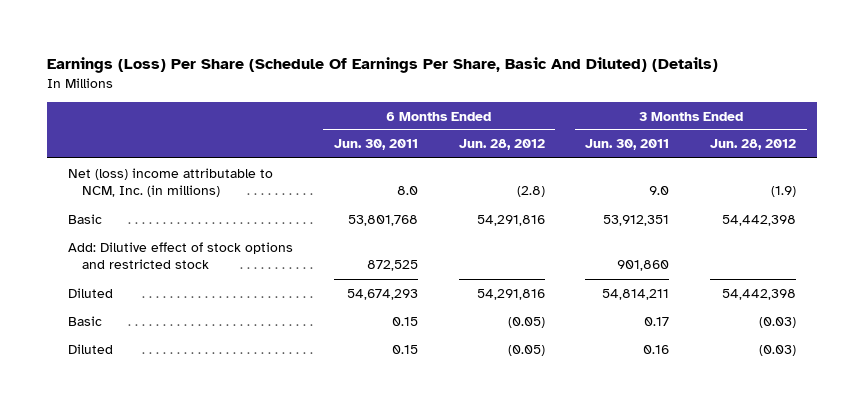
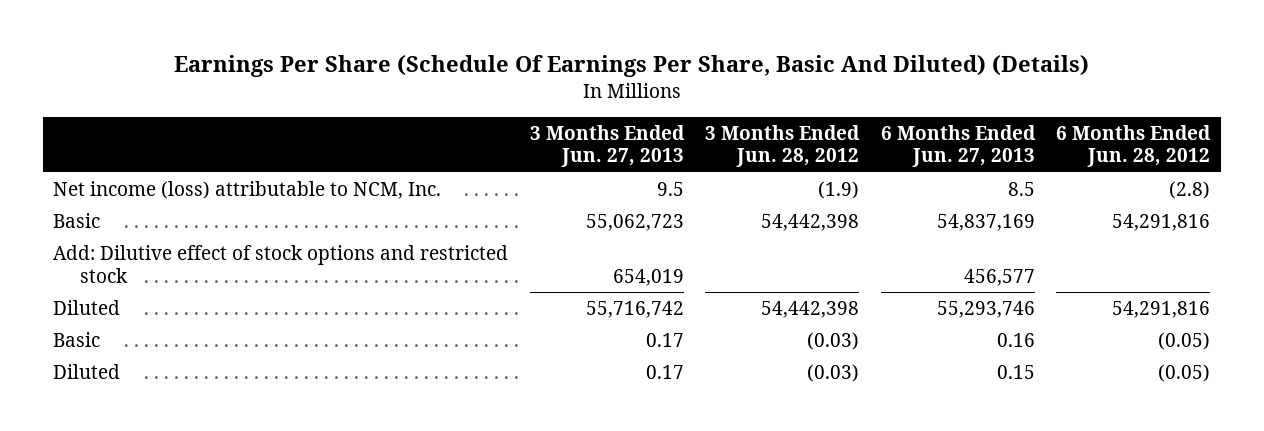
- Earnings (Loss) Per Share (Schedule Of Earnings Per Share, Basic And Diluted) (Details)
+ Earnings Per Share (Schedule Of Earnings Per Share, Basic And Diluted) (Details)
- | 6 Months Ended Jun. 30, 2011 | 6 Months Ended Jun. 28, 2012 | 3 Months Ended Jun. 30, 2011 | 3 Months Ended Jun. 28, 2012
+ | 3 Months Ended Jun. 27, 2013 | 3 Months Ended Jun. 28, 2012 | 6 Months Ended Jun. 27, 2013 | 6 Months Ended Jun. 28, 2012
- Net (loss) income attributable to NCM, Inc. (in millions) | 8.0 | (2.8) | 9.0 | (1.9)
+ Net income (loss) attributable to NCM, Inc. | 9.5 | (1.9) | 8.5 | (2.8)

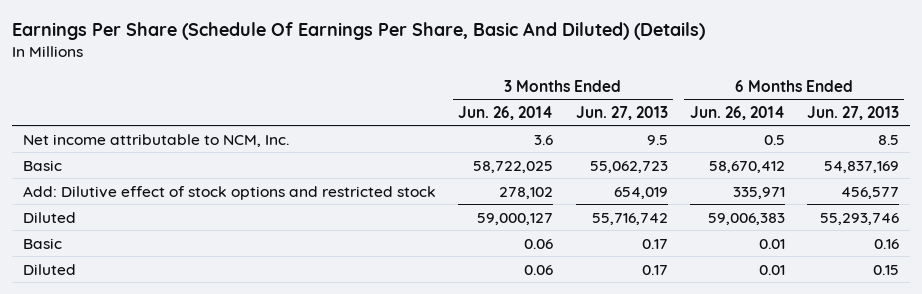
- | 3 Months Ended Jun. 27, 2013 | 3 Months Ended Jun. 28, 2012 | 6 Months Ended Jun. 27, 2013 | 6 Months Ended Jun. 28, 2012
+ | 3 Months Ended Jun. 26, 2014 | 3 Months Ended Jun. 27, 2013 | 6 Months Ended Jun. 26, 2014 | 6 Months Ended Jun. 27, 2013
- Net income (loss) attributable to NCM, Inc. | 9.5 | (1.9) | 8.5 | (2.8)
+ Net income attributable to NCM, Inc. | 3.6 | 9.5 | 0.5 | 8.5

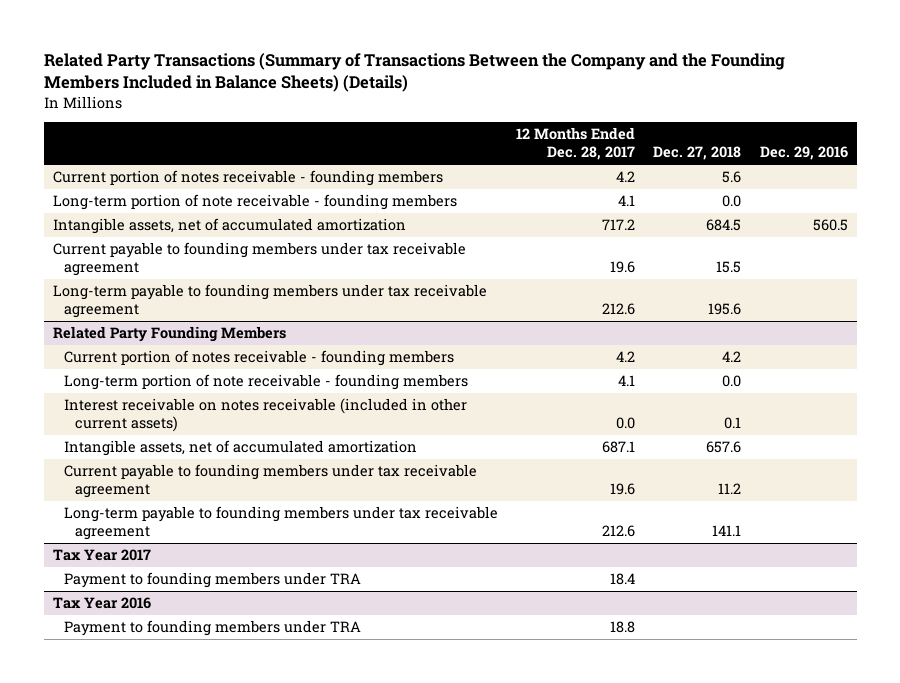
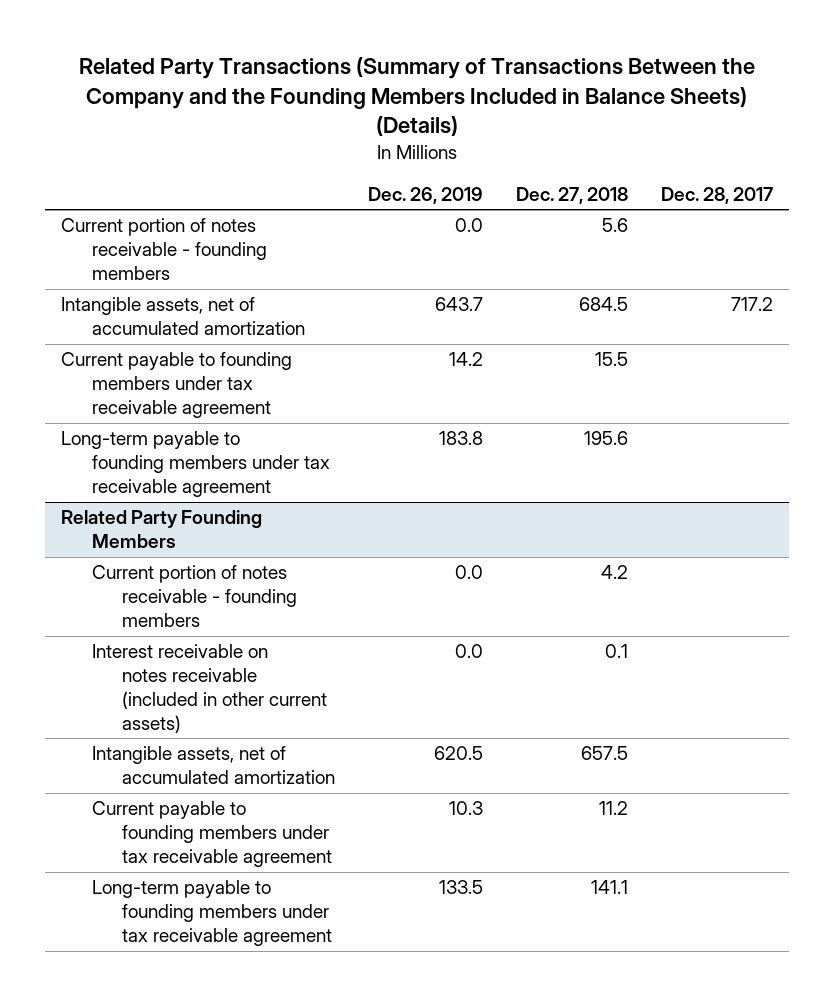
- | 12 Months Ended Dec. 28, 2017 | Dec. 27, 2018 | Dec. 29, 2016
+ | Dec. 26, 2019 | Dec. 27, 2018 | Dec. 28, 2017
- Long-term portion of note receivable - founding members | 4.1 | 0.0 |
@ Related Party Founding Members
- Long-term portion of note receivable - founding members | 4.1 | 0.0 |
- Intangible assets, net of accumulated amortization | 687.1 | 657.6 |
+ Intangible assets, net of accumulated amortization | 620.5 | 657.5 |
- Tax Year 2017
- Payment to founding members under TRA | 18.4 | |
- Tax Year 2016
- Payment to founding members under TRA | 18.8 | |

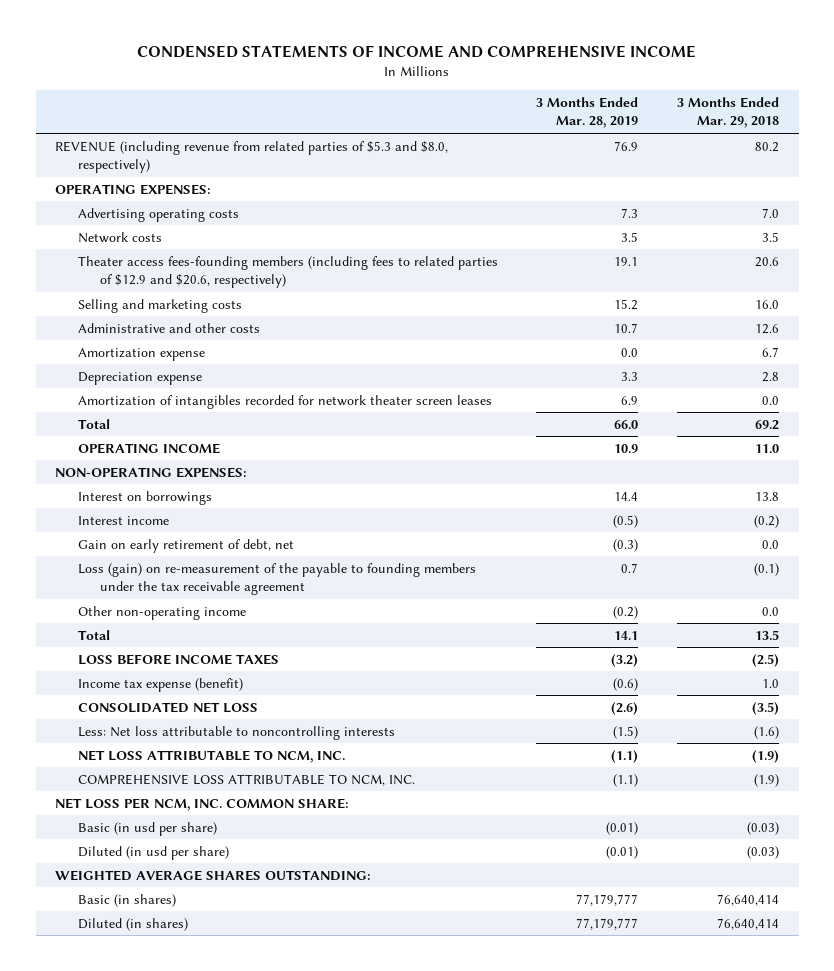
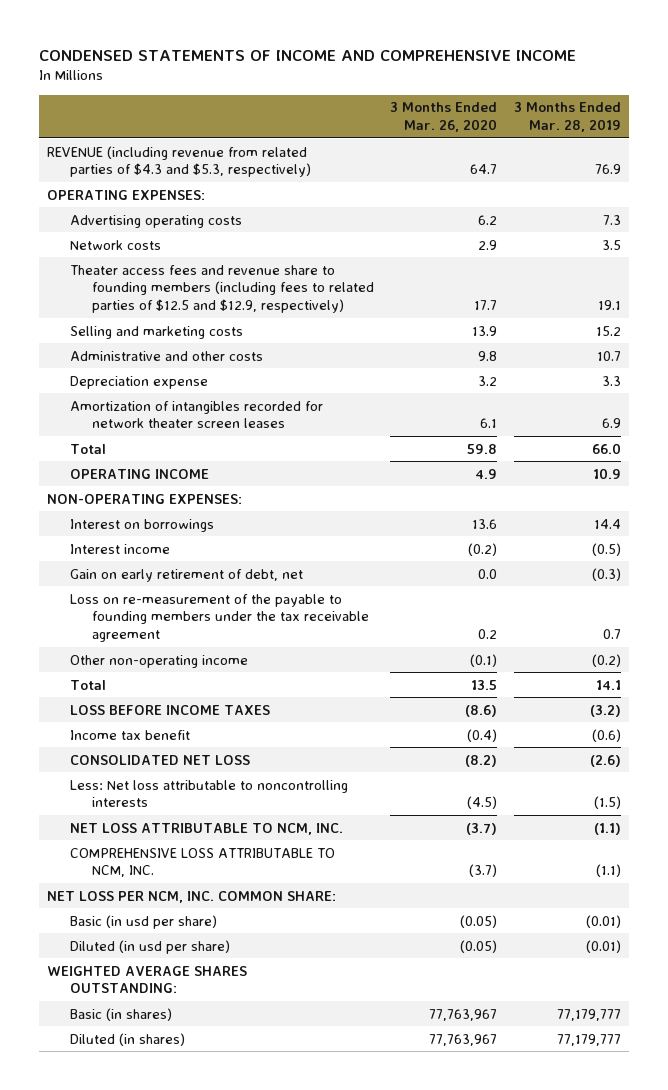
- | 3 Months Ended Mar. 28, 2019 | 3 Months Ended Mar. 29, 2018
+ | 3 Months Ended Mar. 26, 2020 | 3 Months Ended Mar. 28, 2019
- REVENUE (including revenue from related parties of $5.3 and $8.0, respectively) | 76.9 | 80.2
+ REVENUE (including revenue from related parties of $4.3 and $5.3, respectively) | 64.7 | 76.9
- Theater access fees-founding members (including fees to related parties of $12.9 and $20.6, respectively) | 19.1 | 20.6
+ Theater access fees and revenue share to founding members (including fees to related parties of $12.5 and $12.9, respectively) | 17.7 | 19.1
- Amortization expense | 0.0 | 6.7
- Loss (gain) on re-measurement of the payable to founding members under the tax receivable agreement | 0.7 | (0.1)
+ Loss on re-measurement of the payable to founding members under the tax receivable agreement | 0.2 | 0.7
- Income tax expense (benefit) | (0.6) | 1.0
+ Income tax benefit | (0.4) | (0.6)

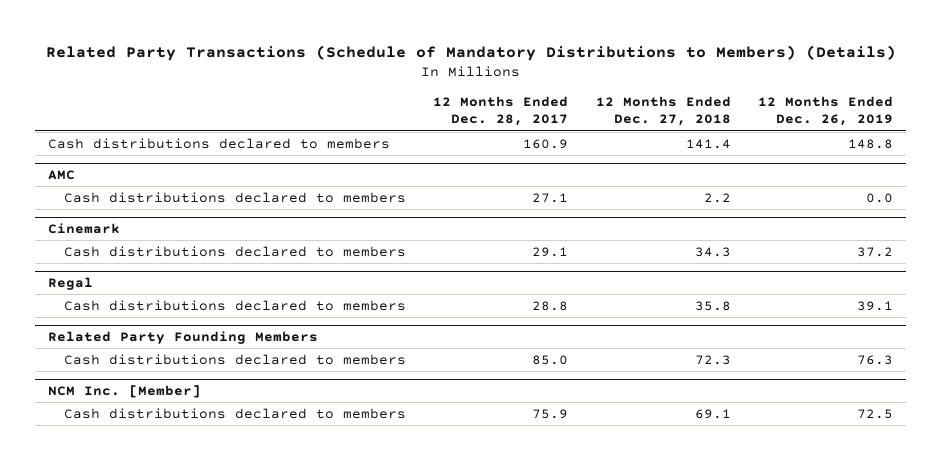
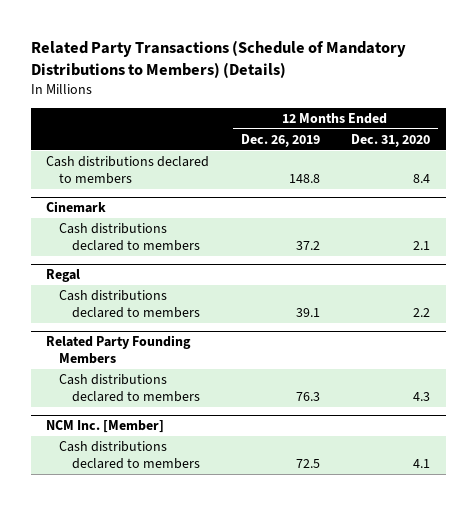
- | 12 Months Ended Dec. 28, 2017 | 12 Months Ended Dec. 27, 2018 | 12 Months Ended Dec. 26, 2019
+ | 12 Months Ended Dec. 26, 2019 | 12 Months Ended Dec. 31, 2020
- AMC
- Cash distributions declared to members | 27.1 | 2.2 | 0.0

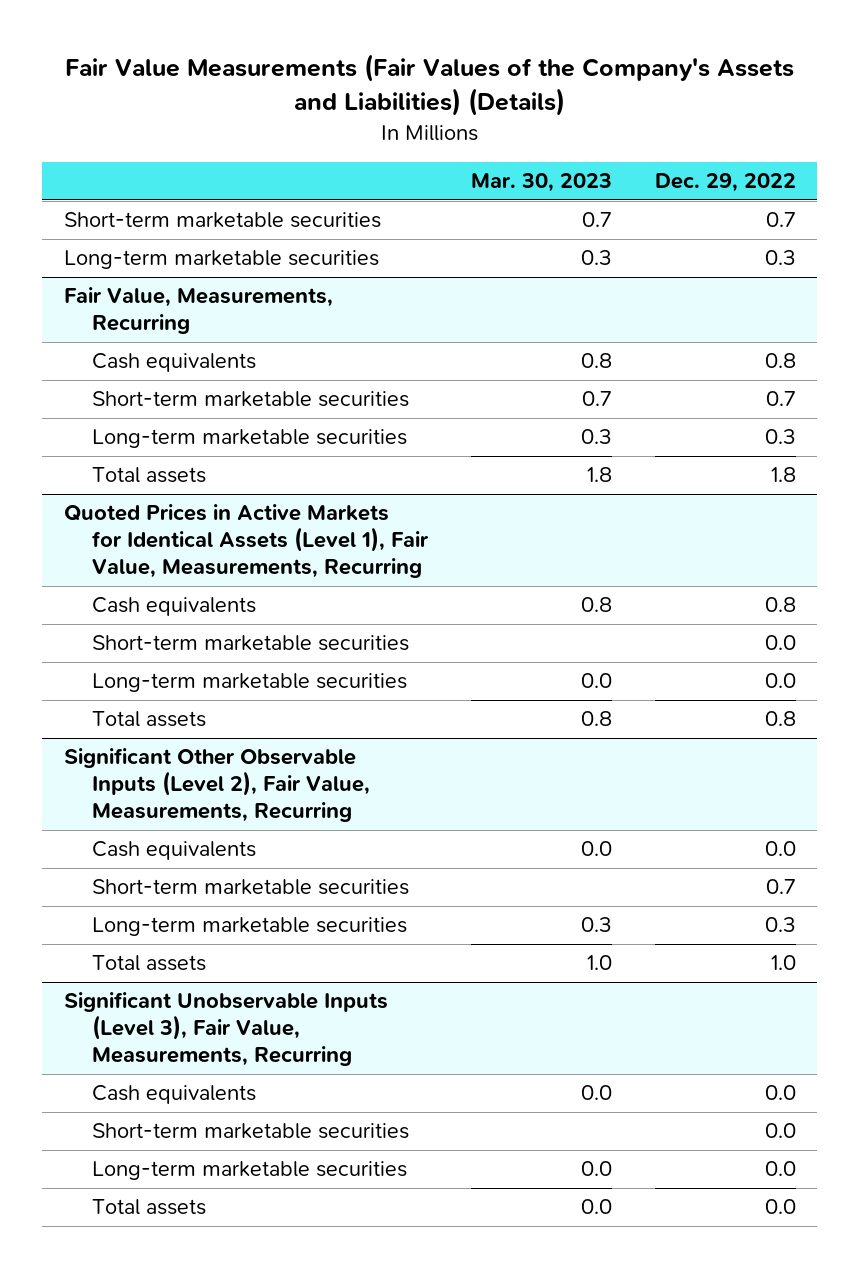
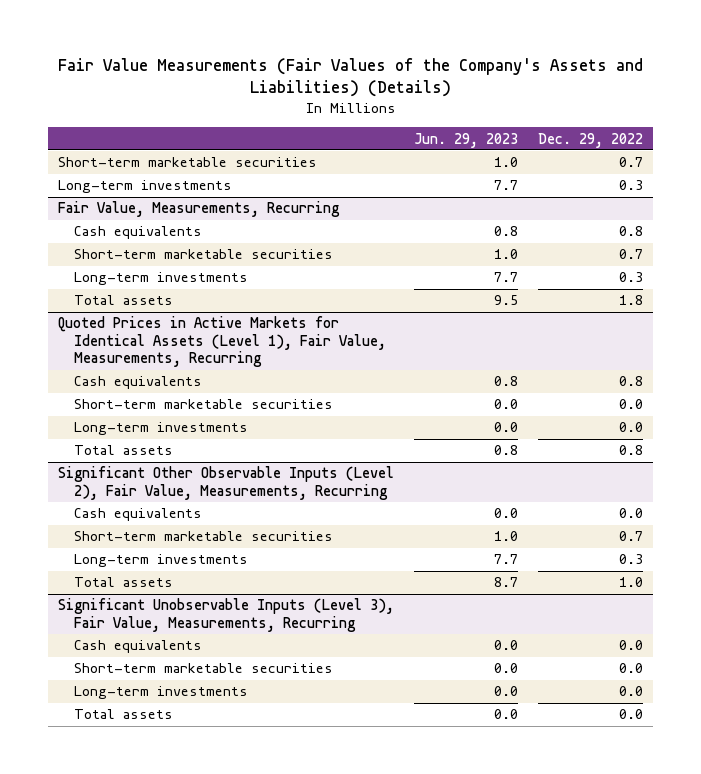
- | Mar. 30, 2023 | Dec. 29, 2022
+ | Jun. 29, 2023 | Dec. 29, 2022
- Long-term marketable securities | 0.3 | 0.3
+ Long-term investments | 7.7 | 0.3
@ Fair Value, Measurements, Recurring
- Long-term marketable securities | 0.3 | 0.3
+ Long-term investments | 7.7 | 0.3
@ Quoted Prices in Active Markets for Identical Assets (Level 1), Fair Value, Measurements, Recurring
- Long-term marketable securities | 0.0 | 0.0
+ Long-term investments | 0.0 | 0.0
@ Significant Other Observable Inputs (Level 2), Fair Value, Measurements, Recurring
- Long-term marketable securities | 0.3 | 0.3
+ Long-term investments | 7.7 | 0.3
@ Significant Unobservable Inputs (Level 3), Fair Value, Measurements, Recurring
- Long-term marketable securities | 0.0 | 0.0
+ Long-term investments | 0.0 | 0.0

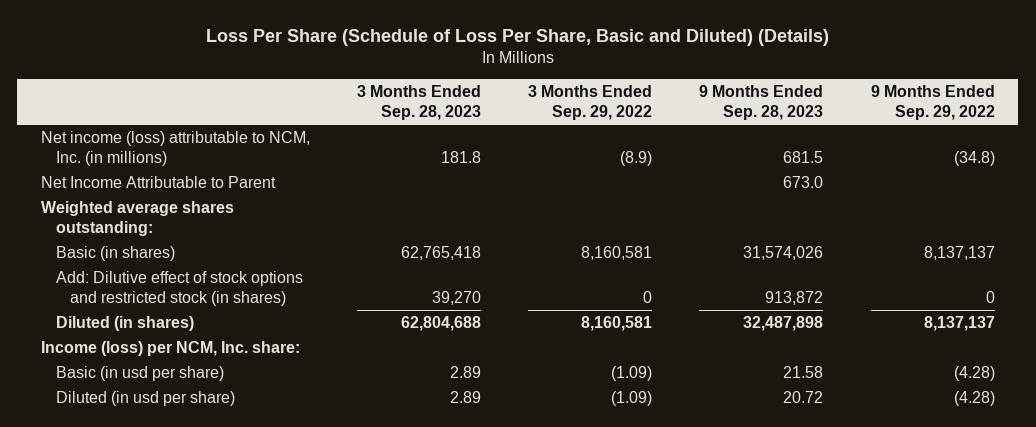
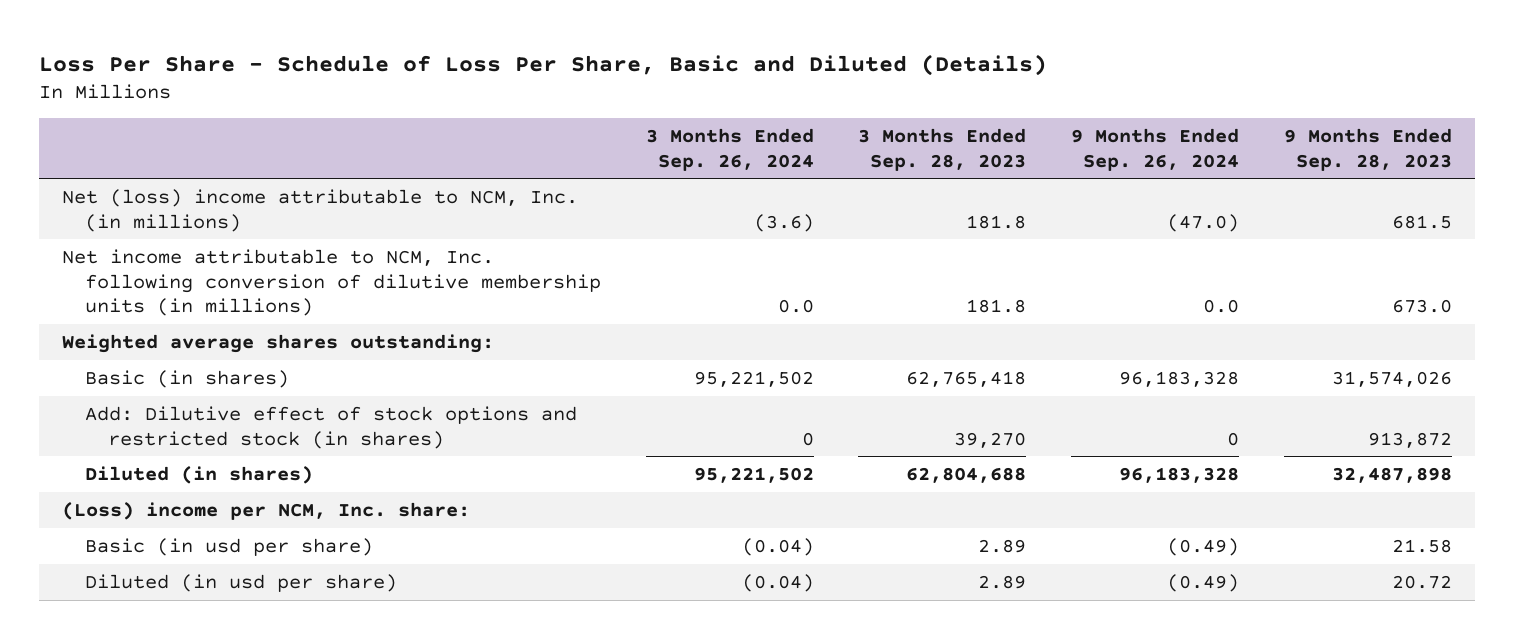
- Loss Per Share (Schedule of Loss Per Share, Basic and Diluted) (Details)
+ Loss Per Share - Schedule of Loss Per Share, Basic and Diluted (Details)
- | 3 Months Ended Sep. 28, 2023 | 3 Months Ended Sep. 29, 2022 | 9 Months Ended Sep. 28, 2023 | 9 Months Ended Sep. 29, 2022
+ | 3 Months Ended Sep. 26, 2024 | 3 Months Ended Sep. 28, 2023 | 9 Months Ended Sep. 26, 2024 | 9 Months Ended Sep. 28, 2023
- Net income (loss) attributable to NCM, Inc. (in millions) | 181.8 | (8.9) | 681.5 | (34.8)
- Net Income Attributable to Parent | | | 673.0 |
+ Net (loss) income attributable to NCM, Inc. (in millions) | (3.6) | 181.8 | (47.0) | 681.5
+ Net income attributable to NCM, Inc. following conversion of dilutive membership units (in millions) | 0.0 | 181.8 | 0.0 | 673.0
- Income (loss) per NCM, Inc. share:
+ (Loss) income per NCM, Inc. share:

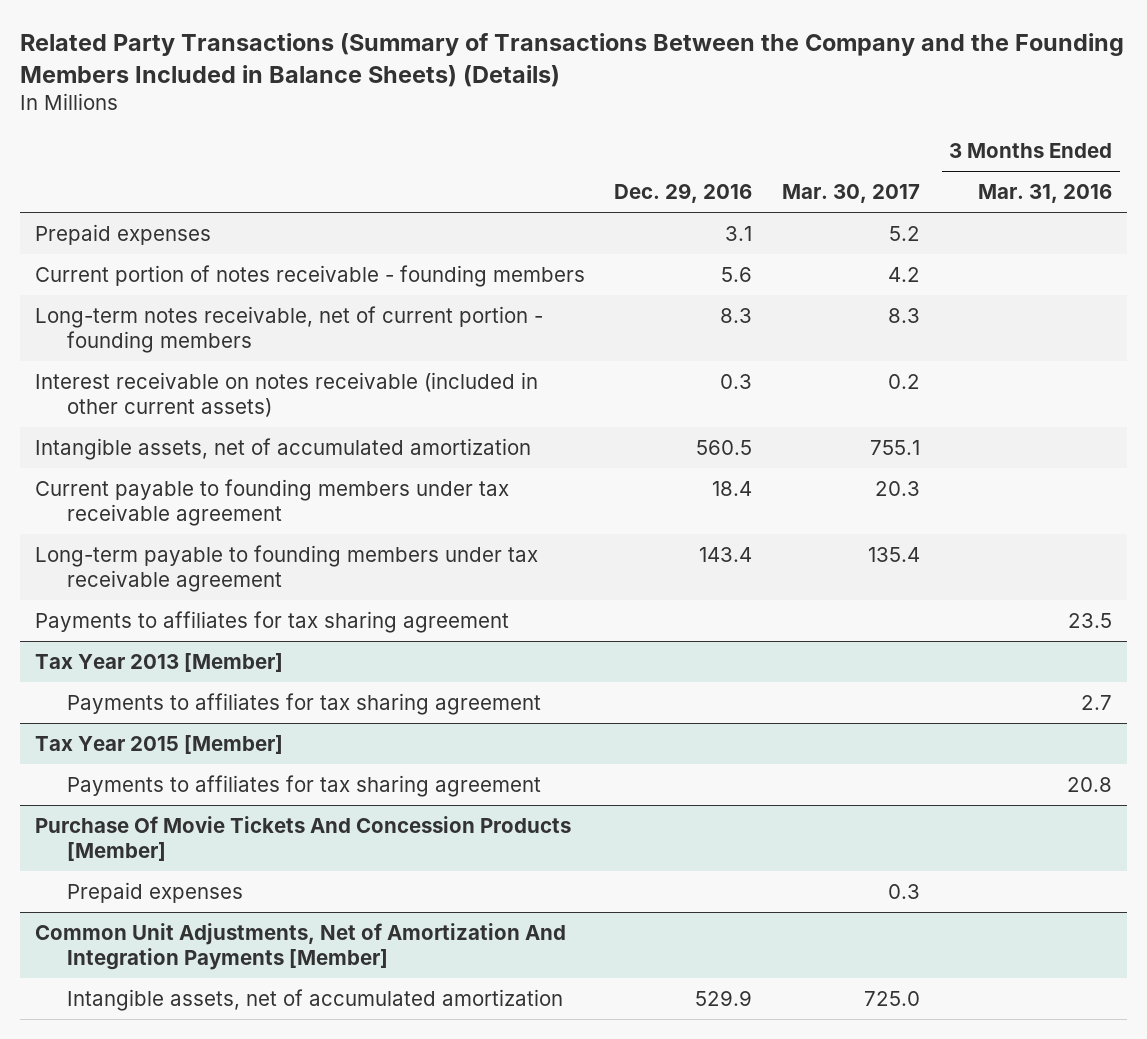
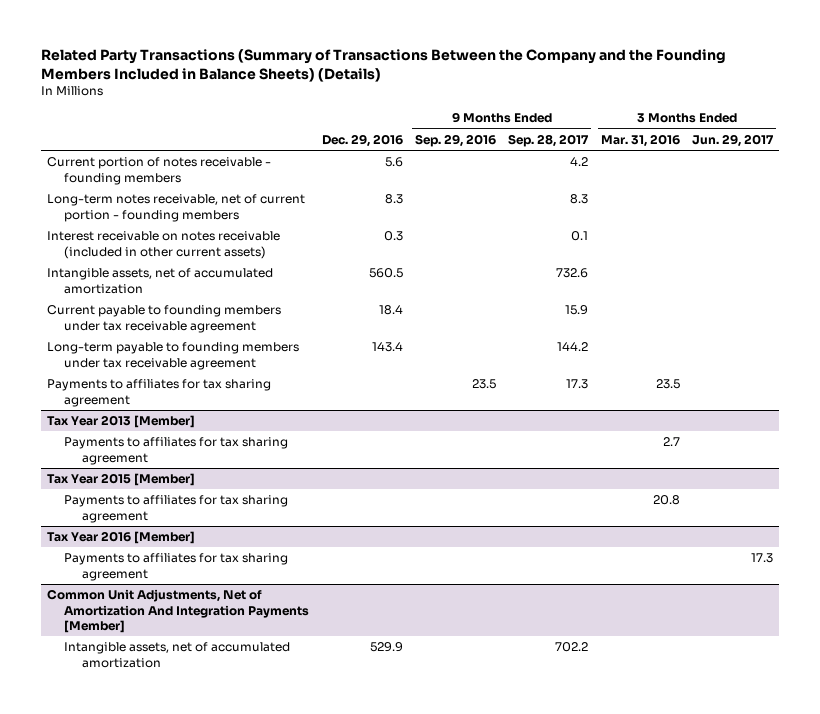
- | Dec. 29, 2016 | Mar. 30, 2017 | 3 Months Ended Mar. 31, 2016
+ | Dec. 29, 2016 | 9 Months Ended Sep. 29, 2016 | 9 Months Ended Sep. 28, 2017 | 3 Months Ended Mar. 31, 2016 | 3 Months Ended Jun. 29, 2017
- Prepaid expenses | 3.1 | 5.2 |
- Purchase Of Movie Tickets And Concession Products [Member]
- Prepaid expenses | | 0.3 |
+ Tax Year 2016 [Member]
+ Payments to affiliates for tax sharing agreement | | | | | 17.3

